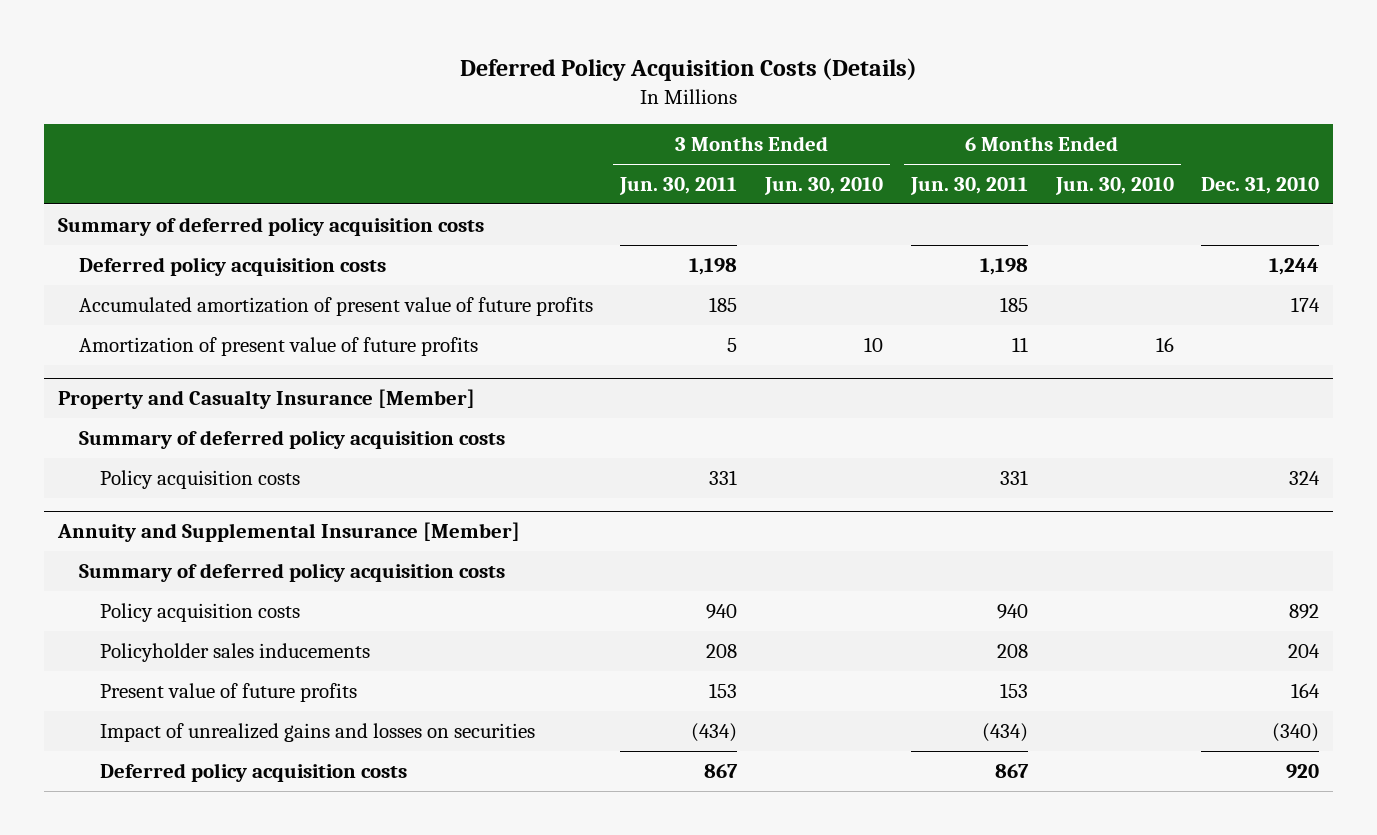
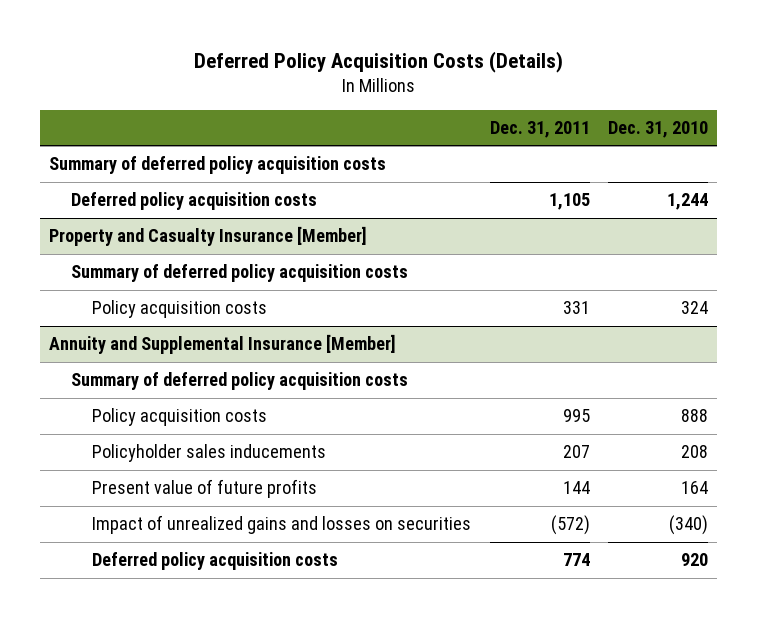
- | 3 Months Ended Jun. 30, 2011 | 3 Months Ended Jun. 30, 2010 | 6 Months Ended Jun. 30, 2011 | 6 Months Ended Jun. 30, 2010 | Dec. 31, 2010
+ | Dec. 31, 2011 | Dec. 31, 2010
- Accumulated amortization of present value of future profits | 185 | | 185 | | 174
- Amortization of present value of future profits | 5 | 10 | 11 | 16 |
@ Annuity and Supplemental Insurance [Member]
- Policy acquisition costs | 940 | | 940 | | 892
- Policyholder sales inducements | 208 | | 208 | | 204
+ Policy acquisition costs | 995 | 888
+ Policyholder sales inducements | 207 | 208

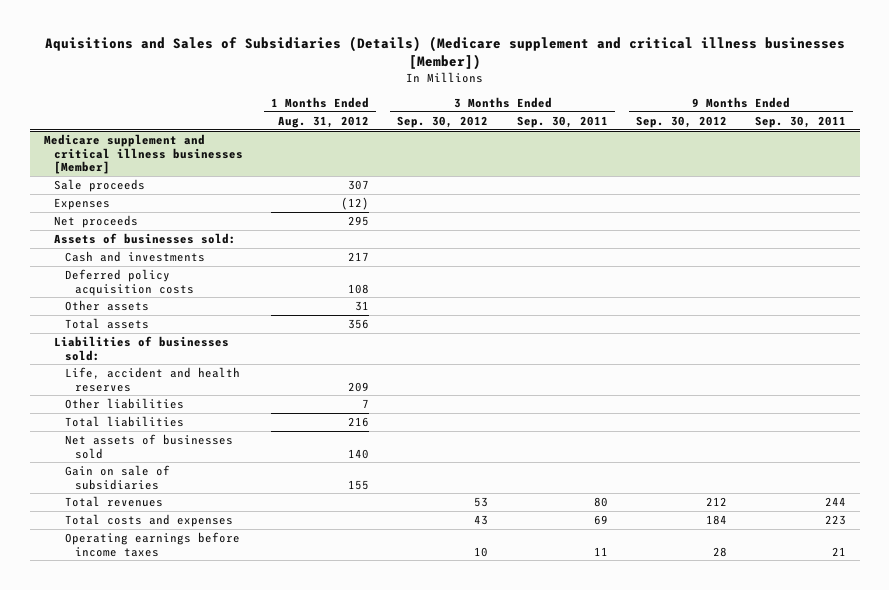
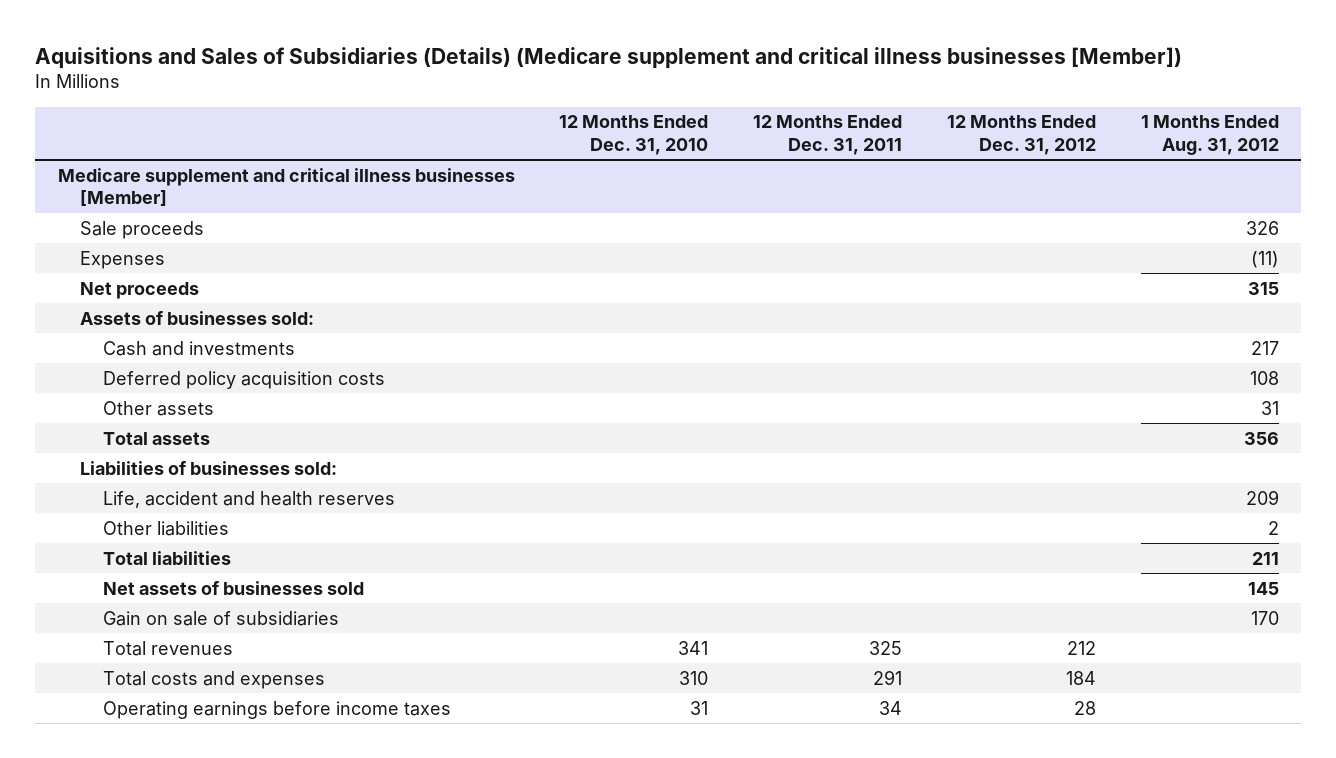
- | 1 Months Ended Aug. 31, 2012 | 3 Months Ended Sep. 30, 2012 | 3 Months Ended Sep. 30, 2011 | 9 Months Ended Sep. 30, 2012 | 9 Months Ended Sep. 30, 2011
+ | 12 Months Ended Dec. 31, 2010 | 12 Months Ended Dec. 31, 2011 | 12 Months Ended Dec. 31, 2012 | 1 Months Ended Aug. 31, 2012
@ Medicare supplement and critical illness businesses [Member]
- Sale proceeds | 307 | | | |
- Expenses | (12) | | | |
- Net proceeds | 295 | | | |
+ Sale proceeds | | | | 326
+ Expenses | | | | (11)
+ Net proceeds | | | | 315
- Other liabilities | 7 | | | |
- Total liabilities | 216 | | | |
- Net assets of businesses sold | 140 | | | |
- Gain on sale of subsidiaries | 155 | | | |
+ Other liabilities | | | | 2
+ Total liabilities | | | | 211
+ Net assets of businesses sold | | | | 145
+ Gain on sale of subsidiaries | | | | 170

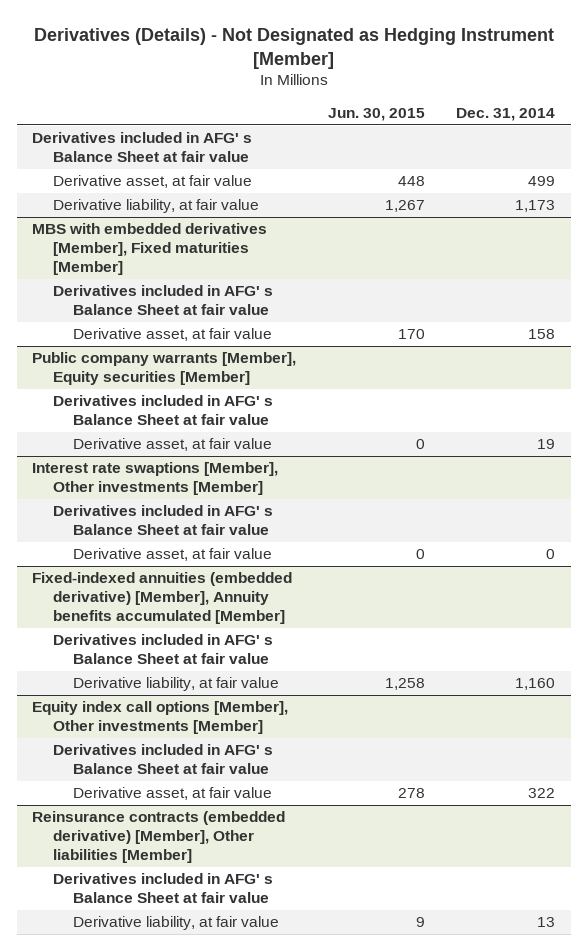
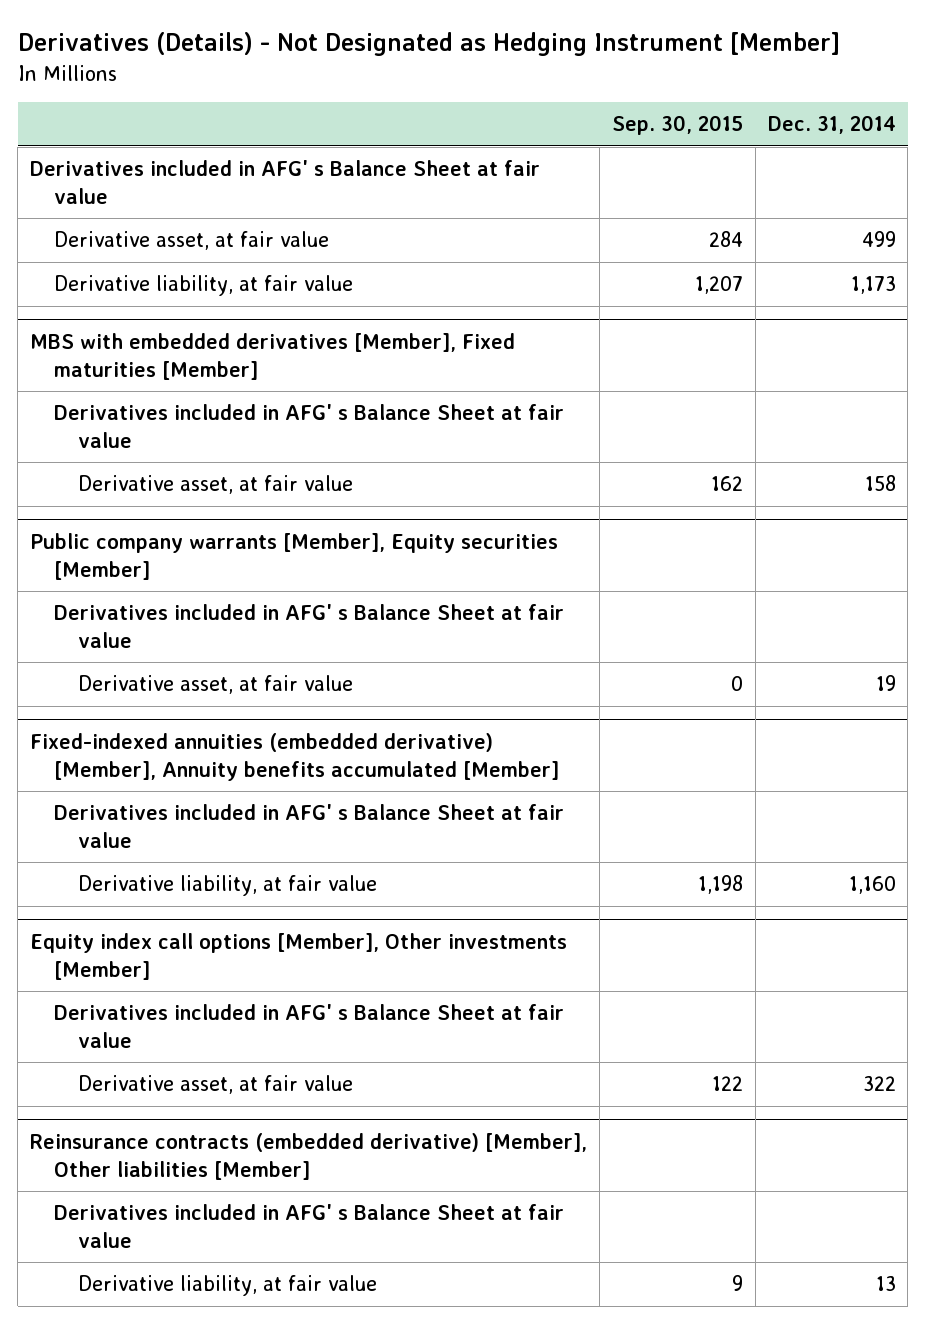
- | Jun. 30, 2015 | Dec. 31, 2014
+ | Sep. 30, 2015 | Dec. 31, 2014
- Interest rate swaptions [Member], Other investments [Member]
- Derivatives included in AFG' s Balance Sheet at fair value
- Derivative asset, at fair value | 0 | 0

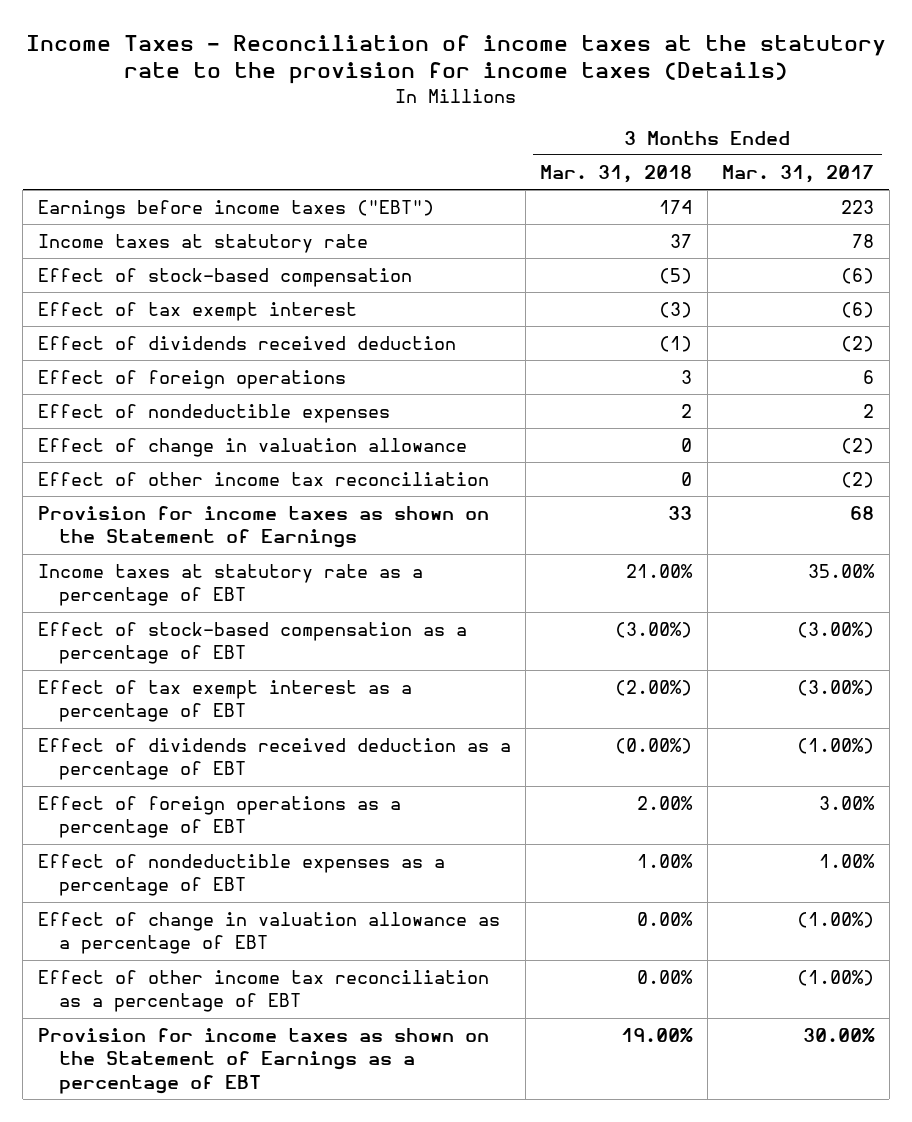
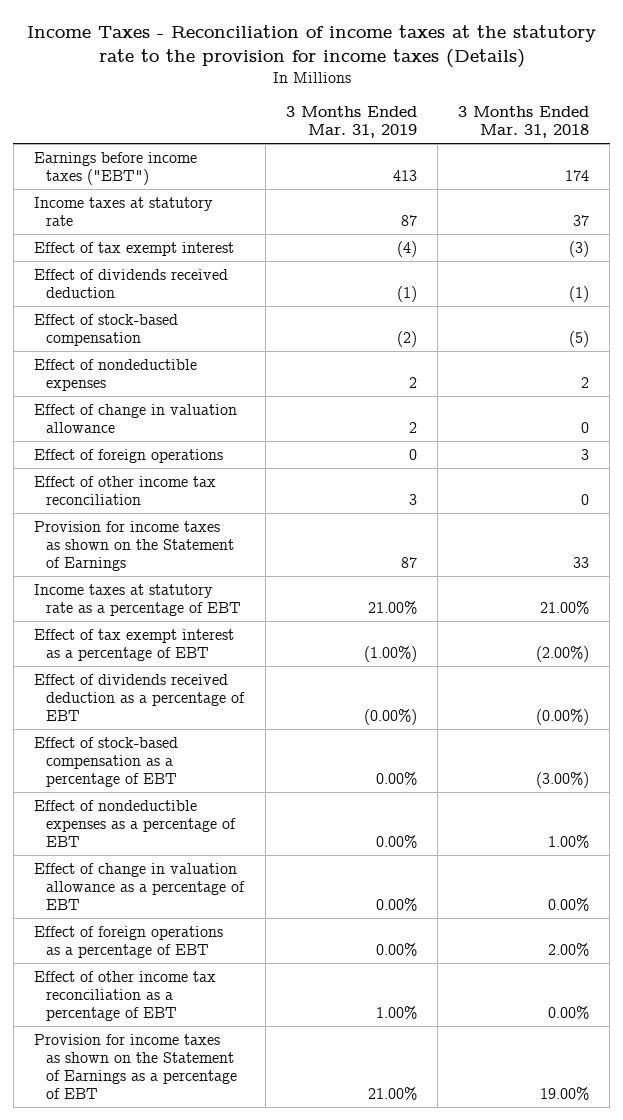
- | 3 Months Ended Mar. 31, 2018 | 3 Months Ended Mar. 31, 2017
+ | 3 Months Ended Mar. 31, 2019 | 3 Months Ended Mar. 31, 2018
moved down: Effect of stock-based compensation | (2) | (5)
moved down: Effect of foreign operations | 0 | 3
moved down: Effect of stock-based compensation as a percentage of EBT | 0.00% | (3.00%)
moved down: Effect of foreign operations as a percentage of EBT | 0.00% | 2.00%

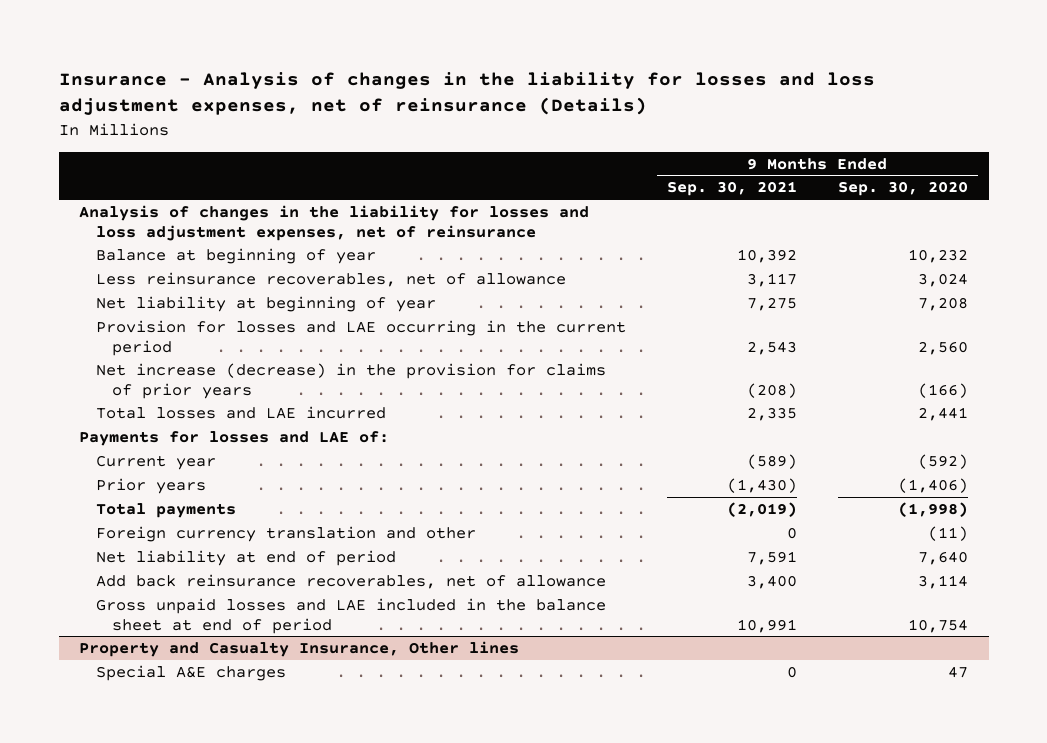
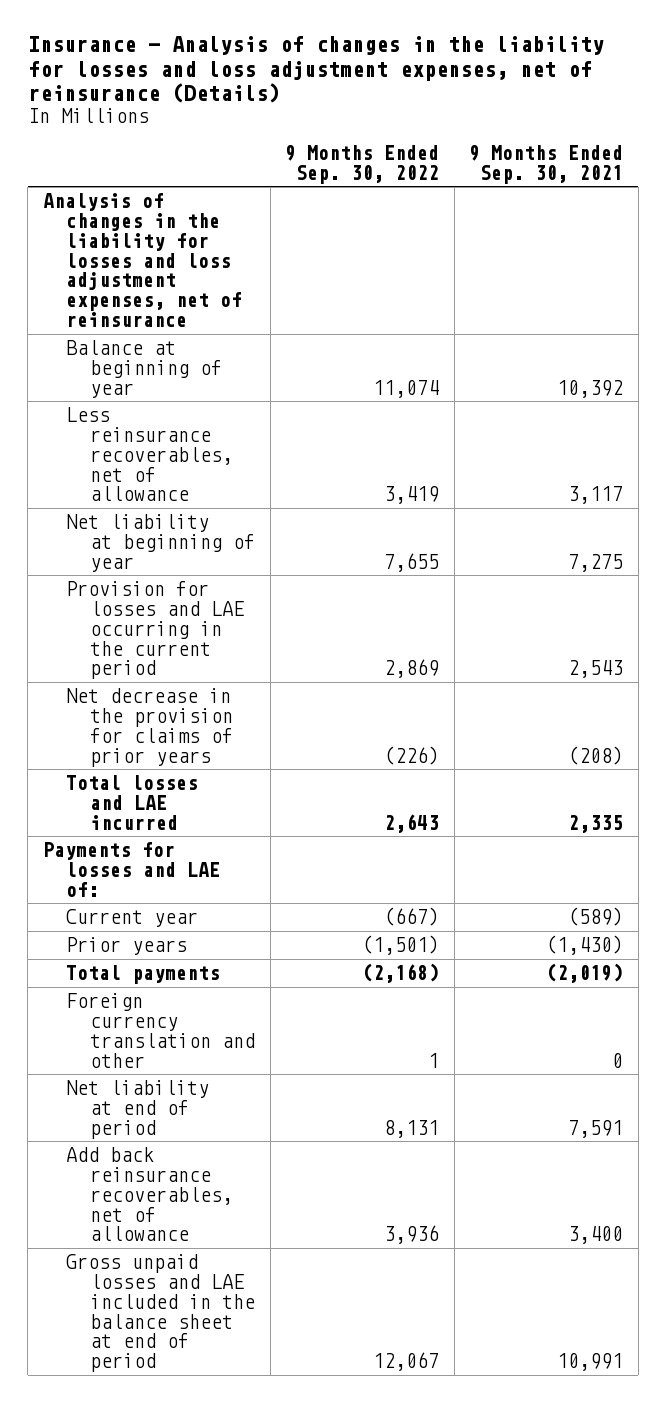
- | 9 Months Ended Sep. 30, 2021 | 9 Months Ended Sep. 30, 2020
+ | 9 Months Ended Sep. 30, 2022 | 9 Months Ended Sep. 30, 2021
- Net increase (decrease) in the provision for claims of prior years | (208) | (166)
+ Net decrease in the provision for claims of prior years | (226) | (208)
- Property and Casualty Insurance, Other lines
- Special A&E charges | 0 | 47

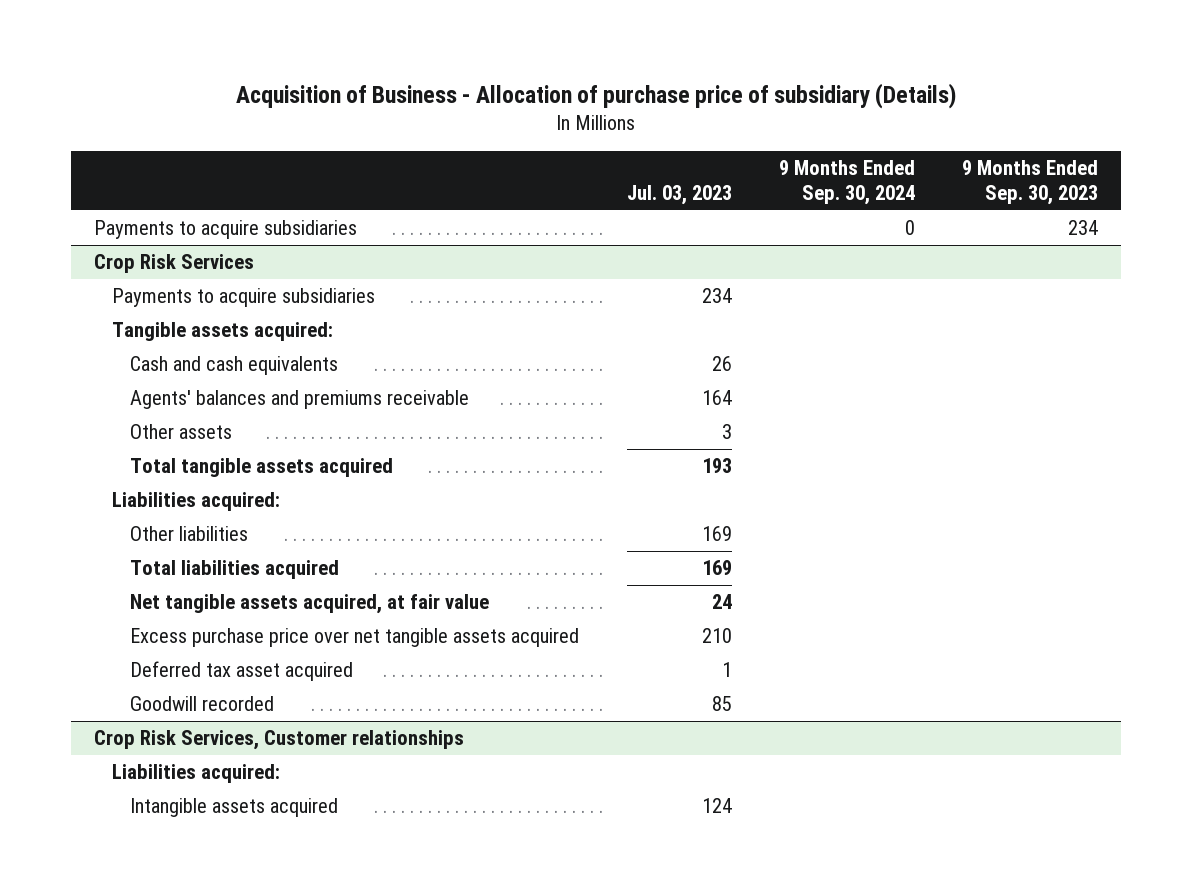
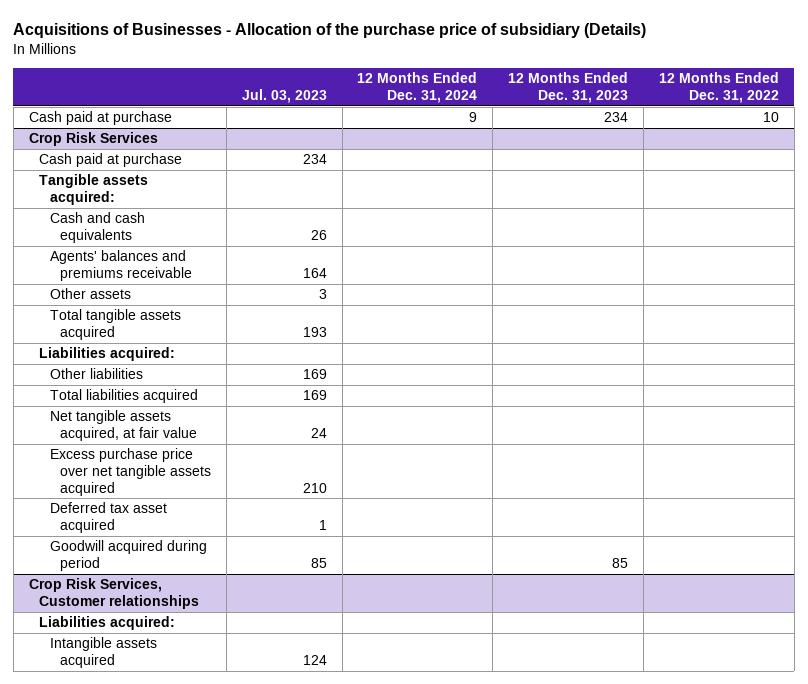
- Acquisition of Business - Allocation of purchase price of subsidiary (Details)
+ Acquisitions of Businesses - Allocation of the purchase price of subsidiary (Details)
- | Jul. 03, 2023 | 9 Months Ended Sep. 30, 2024 | 9 Months Ended Sep. 30, 2023
+ | Jul. 03, 2023 | 12 Months Ended Dec. 31, 2024 | 12 Months Ended Dec. 31, 2023 | 12 Months Ended Dec. 31, 2022
- Payments to acquire subsidiaries | | 0 | 234
+ Cash paid at purchase | | 9 | 234 | 10
@ Crop Risk Services
- Payments to acquire subsidiaries | 234 | |
+ Cash paid at purchase | 234 | | |
- Goodwill recorded | 85 | |
+ Goodwill acquired during period | 85 | | 85 |

